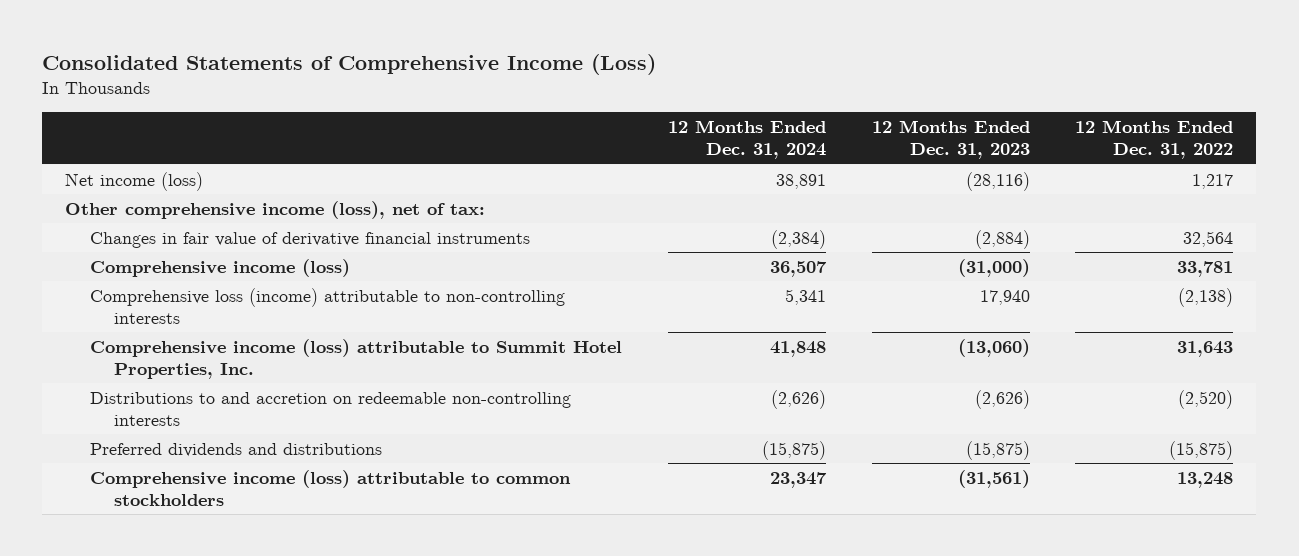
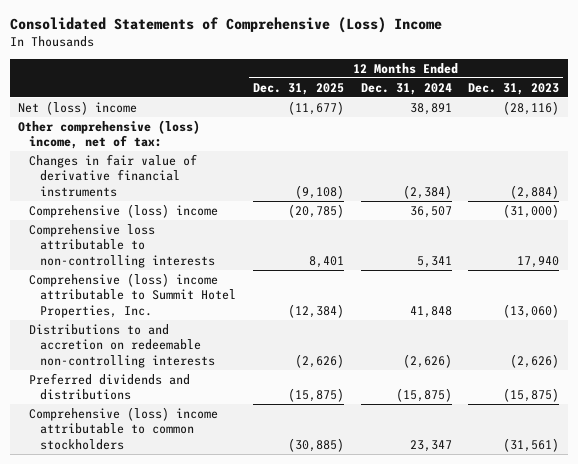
- Consolidated Statements of Comprehensive Income (Loss)
+ Consolidated Statements of Comprehensive (Loss) Income
- | 12 Months Ended Dec. 31, 2024 | 12 Months Ended Dec. 31, 2023 | 12 Months Ended Dec. 31, 2022
+ | 12 Months Ended Dec. 31, 2025 | 12 Months Ended Dec. 31, 2024 | 12 Months Ended Dec. 31, 2023
- Net income (loss) | 38,891 | (28,116) | 1,217
- Other comprehensive income (loss), net of tax:
+ Net (loss) income | (11,677) | 38,891 | (28,116)
+ Other comprehensive (loss) income, net of tax:
- Comprehensive income (loss) | 36,507 | (31,000) | 33,781
- Comprehensive loss (income) attributable to non-controlling interests | 5,341 | 17,940 | (2,138)
- Comprehensive income (loss) attributable to Summit Hotel Properties, Inc. | 41,848 | (13,060) | 31,643
+ Comprehensive (loss) income | (20,785) | 36,507 | (31,000)
+ Comprehensive loss attributable to non-controlling interests | 8,401 | 5,341 | 17,940
+ Comprehensive (loss) income attributable to Summit Hotel Properties, Inc. | (12,384) | 41,848 | (13,060)
- Comprehensive income (loss) attributable to common stockholders | 23,347 | (31,561) | 13,248
+ Comprehensive (loss) income attributable to common stockholders | (30,885) | 23,347 | (31,561)

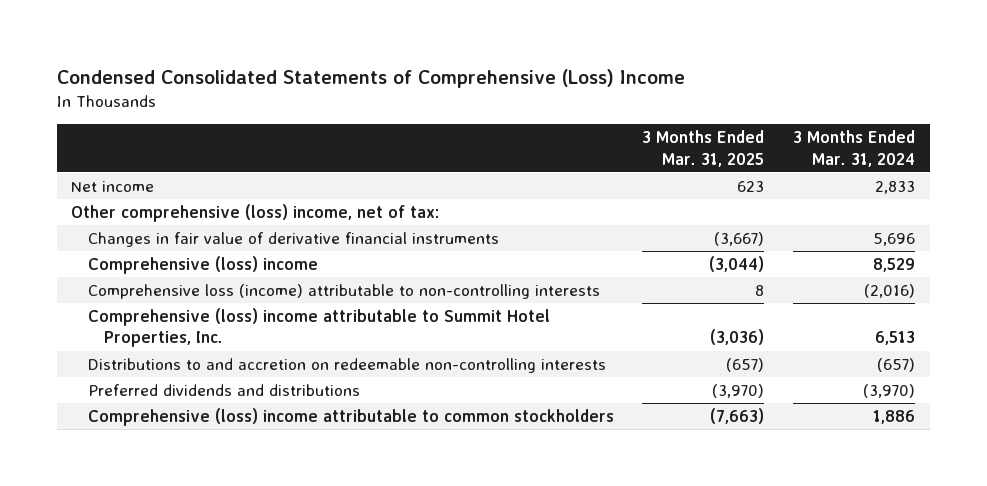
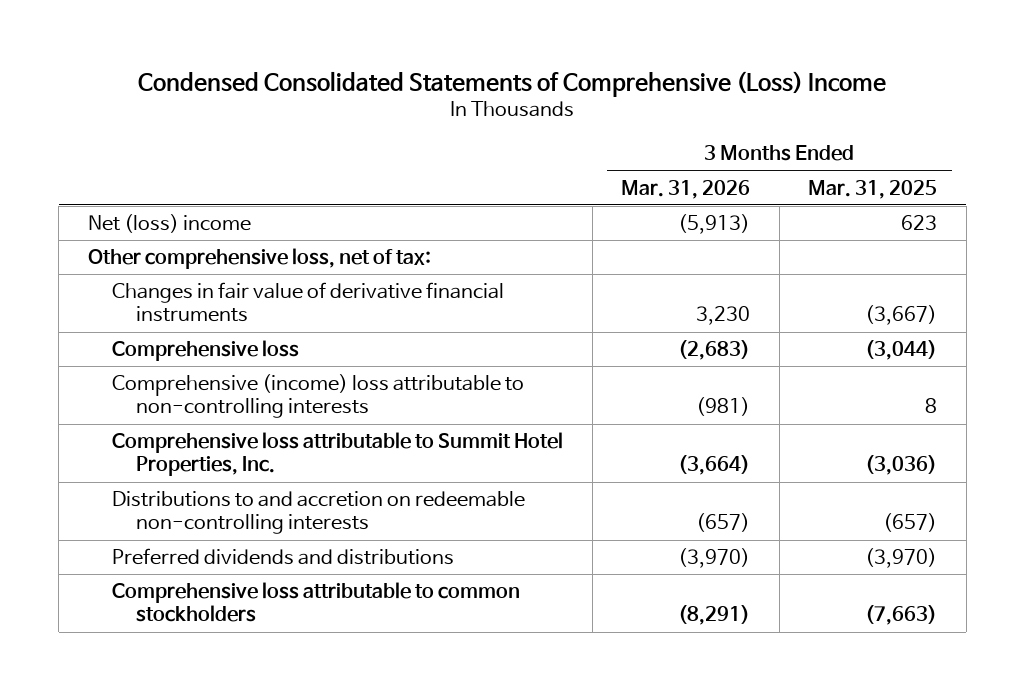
- | 3 Months Ended Mar. 31, 2025 | 3 Months Ended Mar. 31, 2024
+ | 3 Months Ended Mar. 31, 2026 | 3 Months Ended Mar. 31, 2025
- Net income | 623 | 2,833
- Other comprehensive (loss) income, net of tax:
+ Net (loss) income | (5,913) | 623
+ Other comprehensive loss, net of tax:
- Comprehensive (loss) income | (3,044) | 8,529
- Comprehensive loss (income) attributable to non-controlling interests | 8 | (2,016)
- Comprehensive (loss) income attributable to Summit Hotel Properties, Inc. | (3,036) | 6,513
+ Comprehensive loss | (2,683) | (3,044)
+ Comprehensive (income) loss attributable to non-controlling interests | (981) | 8
+ Comprehensive loss attributable to Summit Hotel Properties, Inc. | (3,664) | (3,036)
- Comprehensive (loss) income attributable to common stockholders | (7,663) | 1,886
+ Comprehensive loss attributable to common stockholders | (8,291) | (7,663)

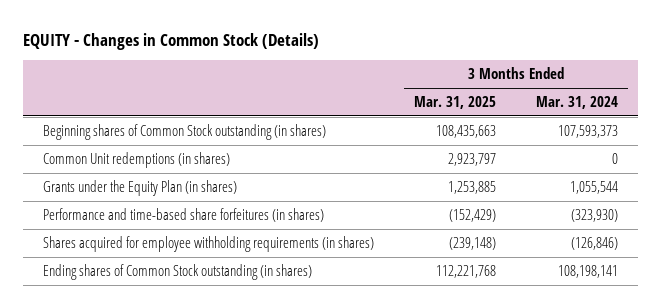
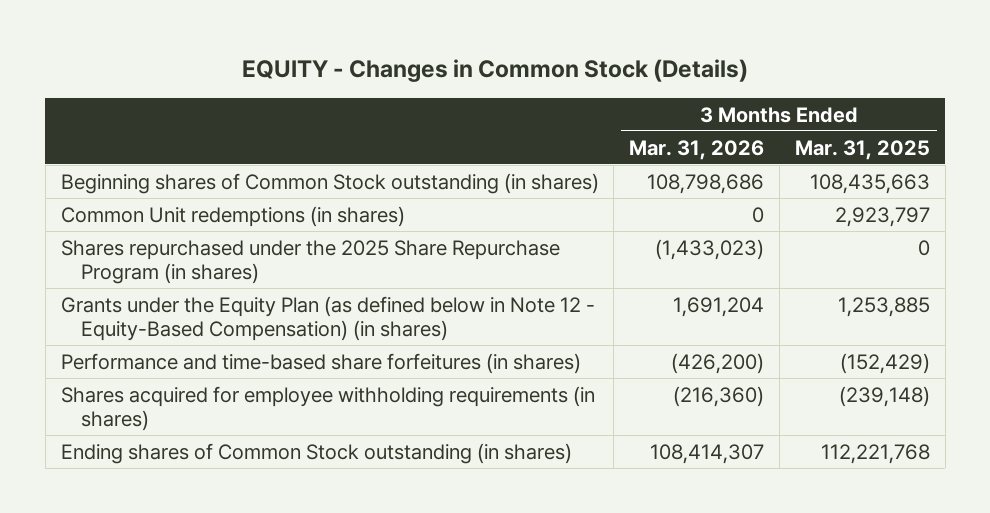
- | 3 Months Ended Mar. 31, 2025 | 3 Months Ended Mar. 31, 2024
+ | 3 Months Ended Mar. 31, 2026 | 3 Months Ended Mar. 31, 2025
- Grants under the Equity Plan (in shares) | 1,253,885 | 1,055,544
+ Shares repurchased under the 2025 Share Repurchase Program (in shares) | (1,433,023) | 0
+ Grants under the Equity Plan (as defined below in Note 12 - Equity-Based Compensation) (in shares) | 1,691,204 | 1,253,885

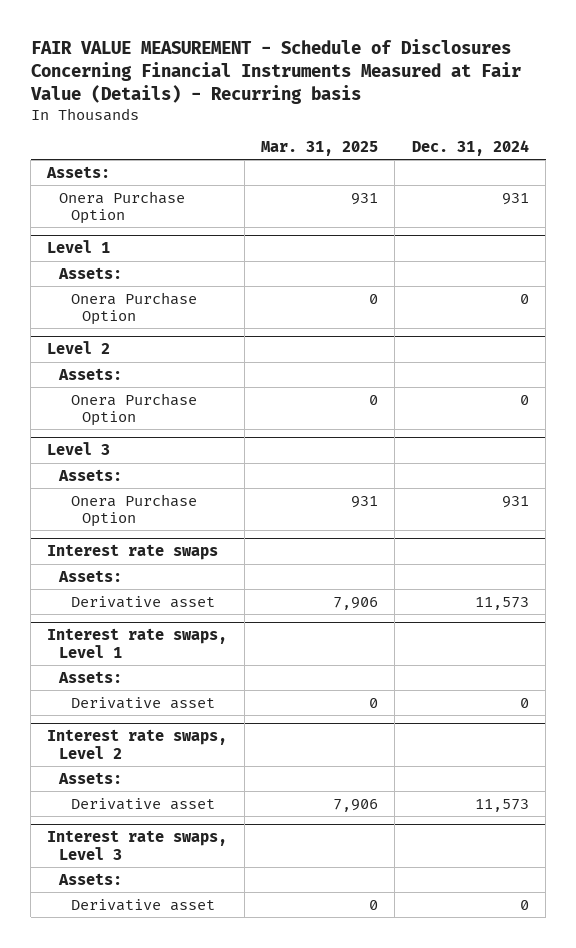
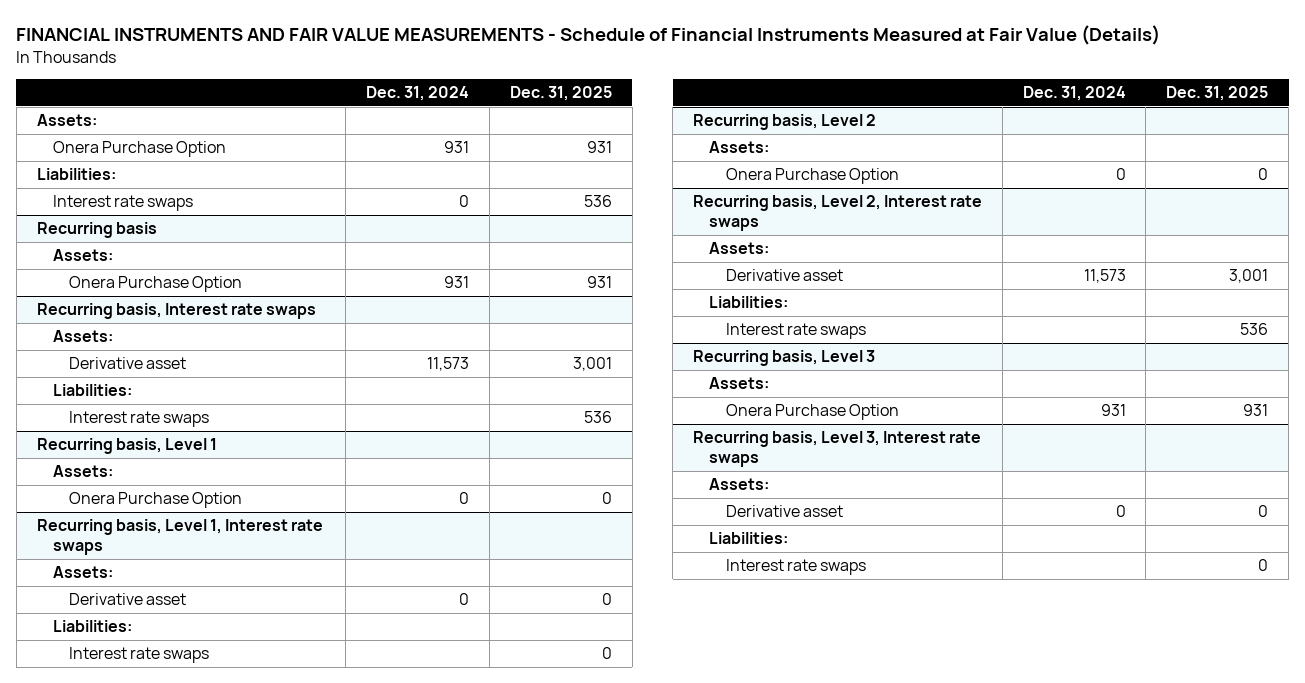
- FAIR VALUE MEASUREMENT - Schedule of Disclosures Concerning Financial Instruments Measured at Fair Value (Details) - Recurring basis
+ FINANCIAL INSTRUMENTS AND FAIR VALUE MEASUREMENTS - Schedule of Financial Instruments Measured at Fair Value (Details)
- | Mar. 31, 2025 | Dec. 31, 2024
+ | Dec. 31, 2024 | Dec. 31, 2025
- Level 1
- Assets:
- Onera Purchase Option | 0 | 0
- Level 2
- Assets:
- Onera Purchase Option | 0 | 0
- Level 3
+ Liabilities:
+ Interest rate swaps | 0 | 536
+ Recurring basis
- Interest rate swaps
+ Recurring basis, Interest rate swaps
- Interest rate swaps, Level 1
+ Liabilities:
+ Interest rate swaps | | 536
+ Recurring basis, Level 1
+ Onera Purchase Option | 0 | 0
+ Recurring basis, Level 1, Interest rate swaps
+ Assets:
- Interest rate swaps, Level 2
+ Liabilities:
+ Interest rate swaps | | 0
+ Recurring basis, Level 2
+ Onera Purchase Option | 0 | 0
+ Recurring basis, Level 2, Interest rate swaps
+ Assets:
- Interest rate swaps, Level 3
+ Liabilities:
+ Interest rate swaps | | 536
+ Recurring basis, Level 3
+ Onera Purchase Option | 931 | 931
+ Recurring basis, Level 3, Interest rate swaps
+ Assets:
+ Liabilities:
+ Interest rate swaps | | 0

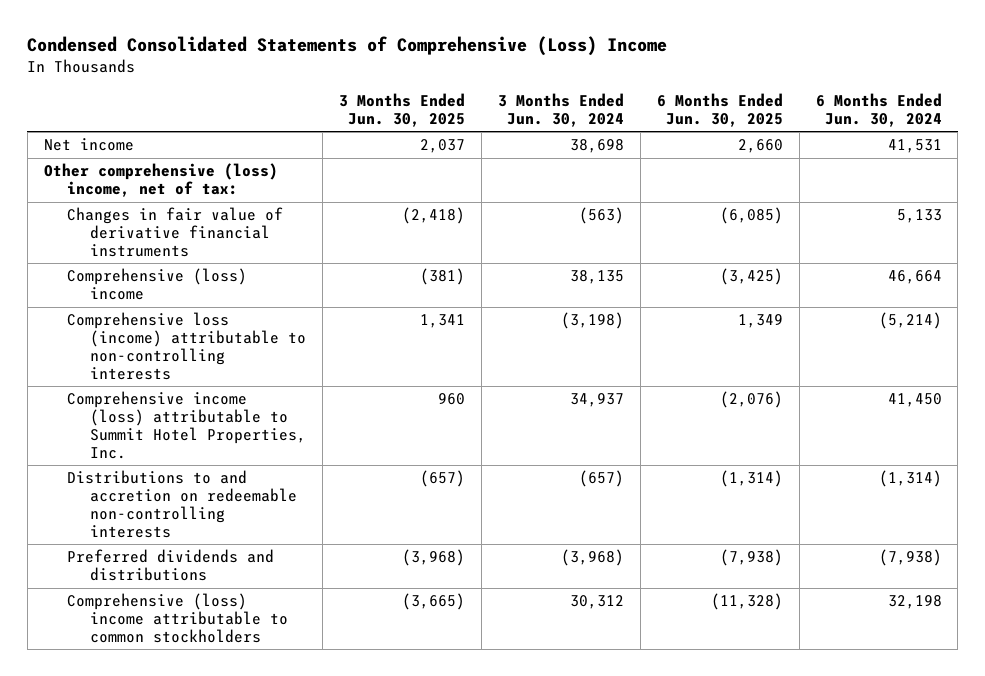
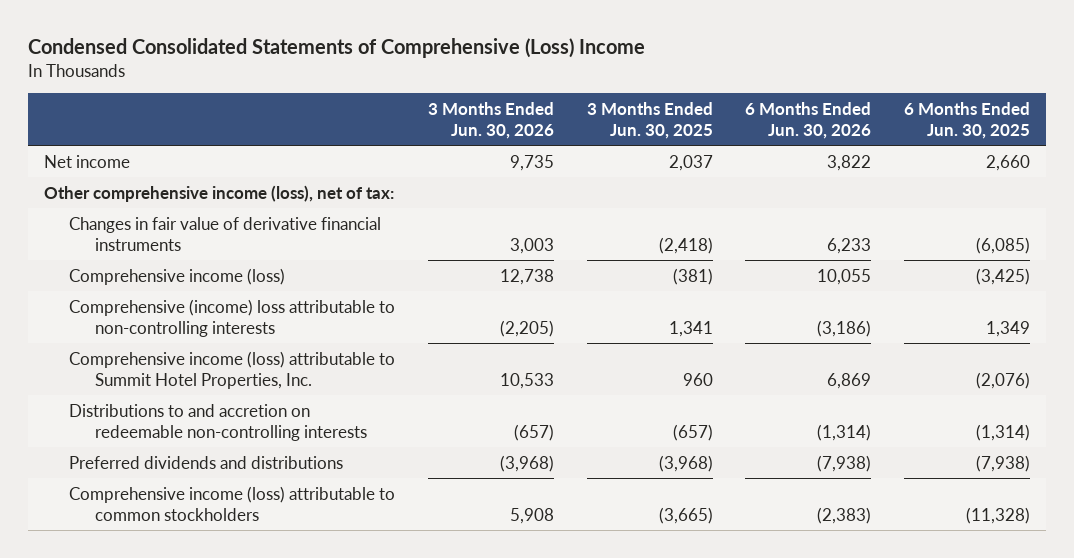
- | 3 Months Ended Jun. 30, 2025 | 3 Months Ended Jun. 30, 2024 | 6 Months Ended Jun. 30, 2025 | 6 Months Ended Jun. 30, 2024
+ | 3 Months Ended Jun. 30, 2026 | 3 Months Ended Jun. 30, 2025 | 6 Months Ended Jun. 30, 2026 | 6 Months Ended Jun. 30, 2025
- Other comprehensive (loss) income, net of tax:
+ Other comprehensive income (loss), net of tax:
- Comprehensive (loss) income | (381) | 38,135 | (3,425) | 46,664
- Comprehensive loss (income) attributable to non-controlling interests | 1,341 | (3,198) | 1,349 | (5,214)
+ Comprehensive income (loss) | 12,738 | (381) | 10,055 | (3,425)
+ Comprehensive (income) loss attributable to non-controlling interests | (2,205) | 1,341 | (3,186) | 1,349
- Comprehensive (loss) income attributable to common stockholders | (3,665) | 30,312 | (11,328) | 32,198
+ Comprehensive income (loss) attributable to common stockholders | 5,908 | (3,665) | (2,383) | (11,328)

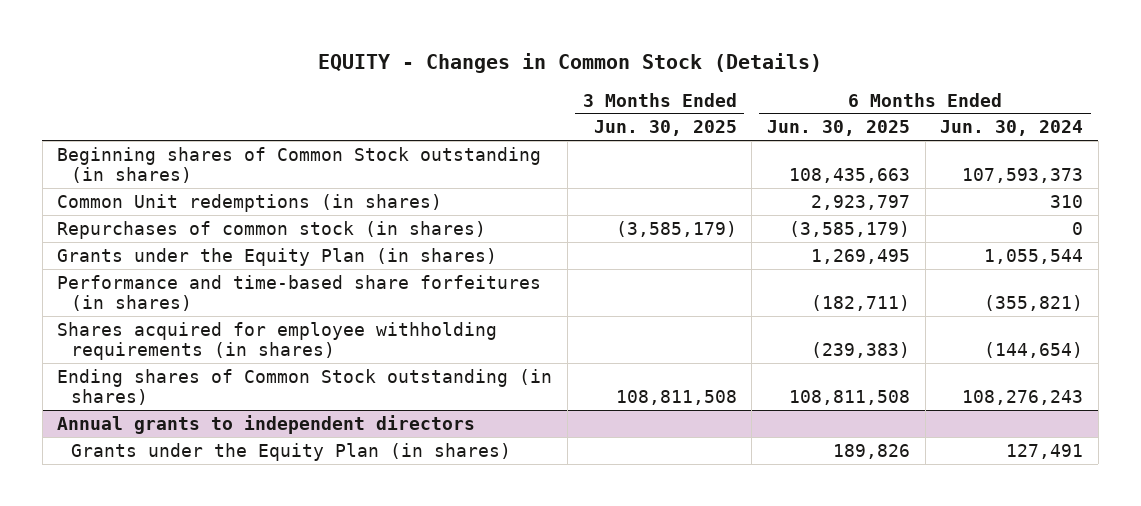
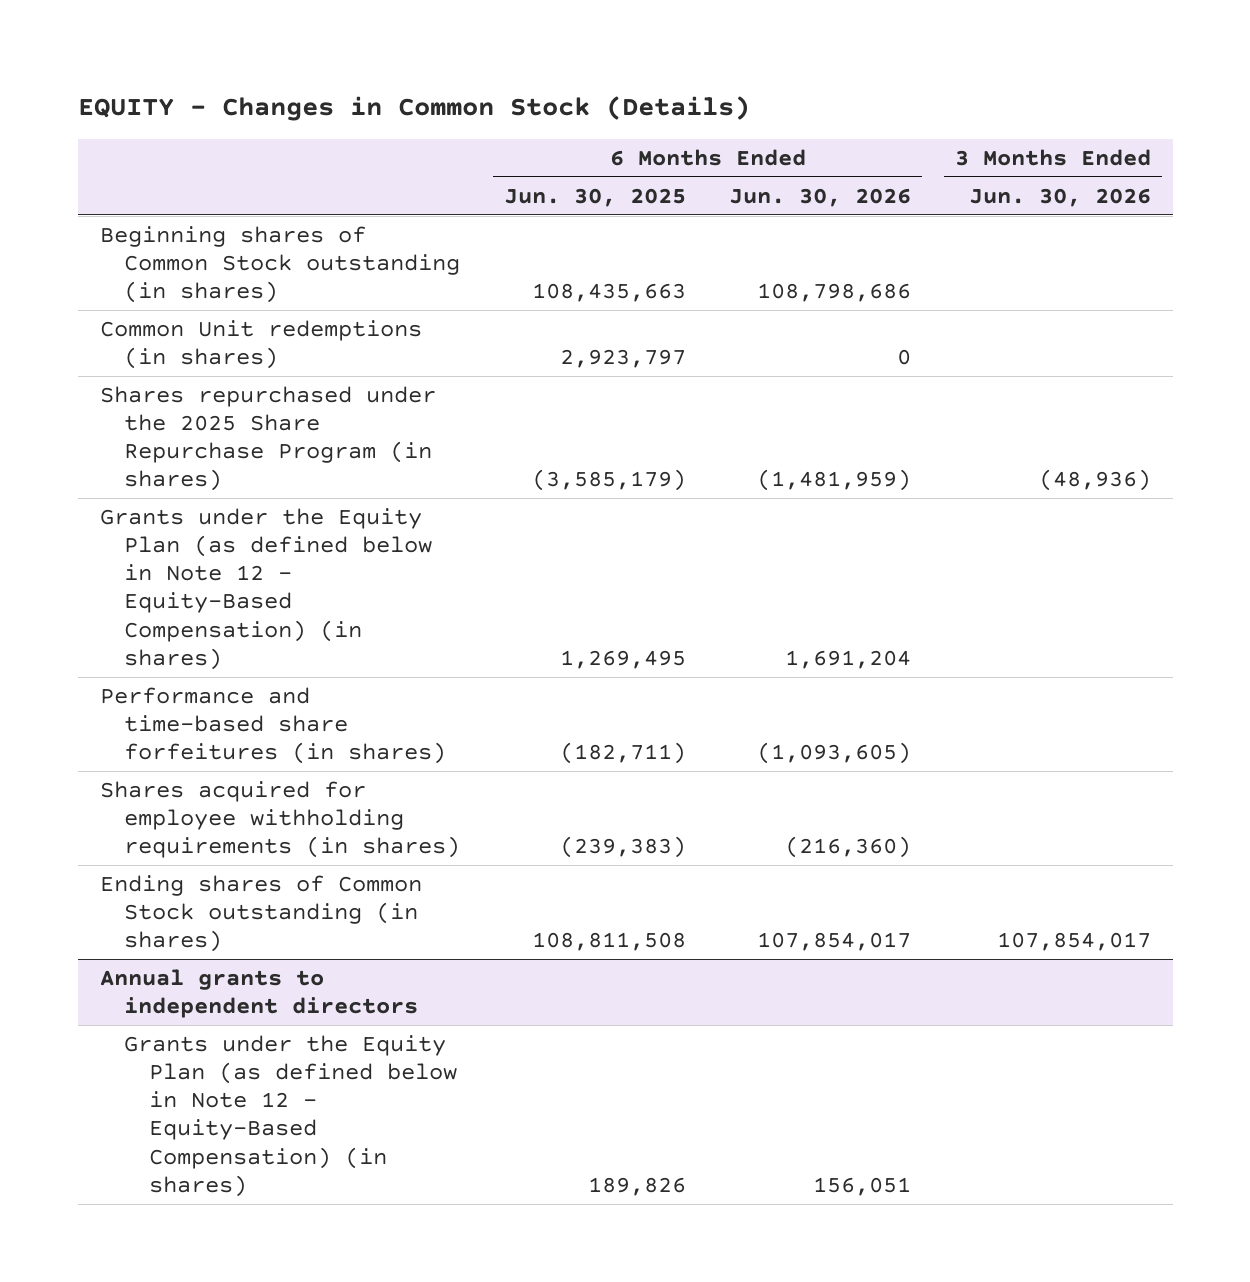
- | 3 Months Ended Jun. 30, 2025 | 6 Months Ended Jun. 30, 2025 | 6 Months Ended Jun. 30, 2024
+ | 6 Months Ended Jun. 30, 2025 | 6 Months Ended Jun. 30, 2026 | 3 Months Ended Jun. 30, 2026
- Repurchases of common stock (in shares) | (3,585,179) | (3,585,179) | 0
- Grants under the Equity Plan (in shares) | | 1,269,495 | 1,055,544
+ Shares repurchased under the 2025 Share Repurchase Program (in shares) | (3,585,179) | (1,481,959) | (48,936)
+ Grants under the Equity Plan (as defined below in Note 12 - Equity-Based Compensation) (in shares) | 1,269,495 | 1,691,204 |
@ Annual grants to independent directors
- Grants under the Equity Plan (in shares) | | 189,826 | 127,491
+ Grants under the Equity Plan (as defined below in Note 12 - Equity-Based Compensation) (in shares) | 189,826 | 156,051 |

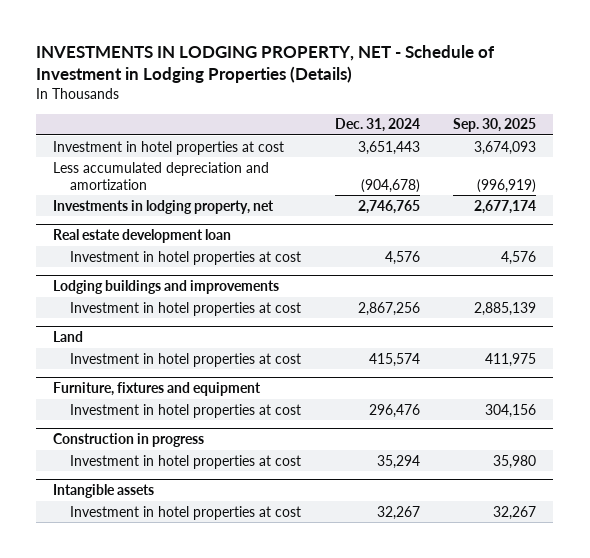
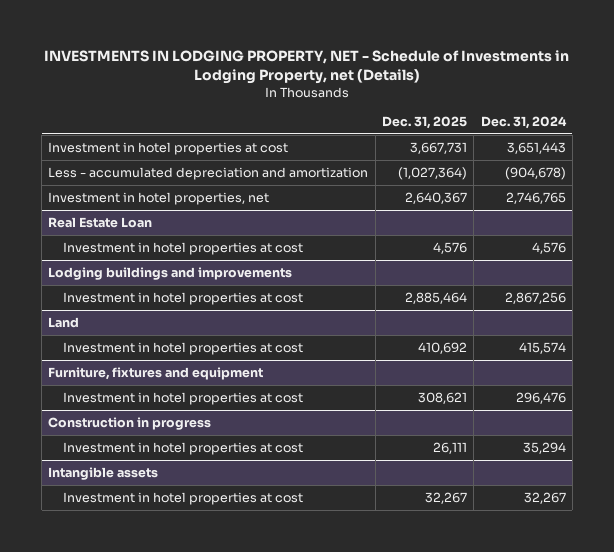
- INVESTMENTS IN LODGING PROPERTY, NET - Schedule of Investment in Lodging Properties (Details)
+ INVESTMENTS IN LODGING PROPERTY, NET - Schedule of Investments in Lodging Property, net (Details)
- | Dec. 31, 2024 | Sep. 30, 2025
+ | Dec. 31, 2025 | Dec. 31, 2024
- Less accumulated depreciation and amortization | (904,678) | (996,919)
- Investments in lodging property, net | 2,746,765 | 2,677,174
- Real estate development loan
+ Less - accumulated depreciation and amortization | (1,027,364) | (904,678)
+ Investment in hotel properties, net | 2,640,367 | 2,746,765
+ Real Estate Loan

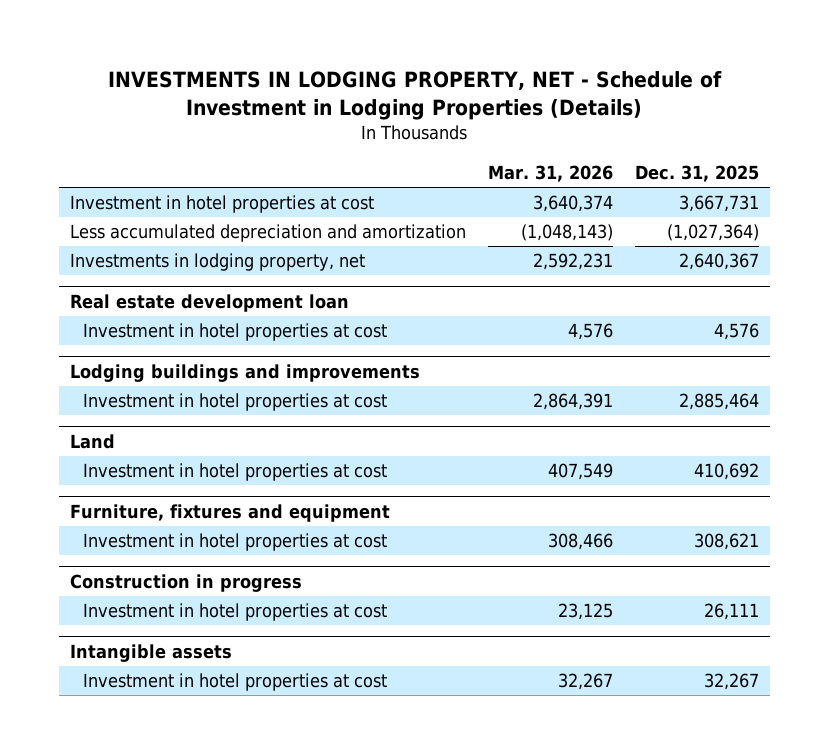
- INVESTMENTS IN LODGING PROPERTY, NET - Schedule of Investments in Lodging Property, net (Details)
+ INVESTMENTS IN LODGING PROPERTY, NET - Schedule of Investment in Lodging Properties (Details)
- | Dec. 31, 2025 | Dec. 31, 2024
+ | Mar. 31, 2026 | Dec. 31, 2025
- Less - accumulated depreciation and amortization | (1,027,364) | (904,678)
- Investment in hotel properties, net | 2,640,367 | 2,746,765
- Real Estate Loan
+ Less accumulated depreciation and amortization | (1,048,143) | (1,027,364)
+ Investments in lodging property, net | 2,592,231 | 2,640,367
+ Real estate development loan

